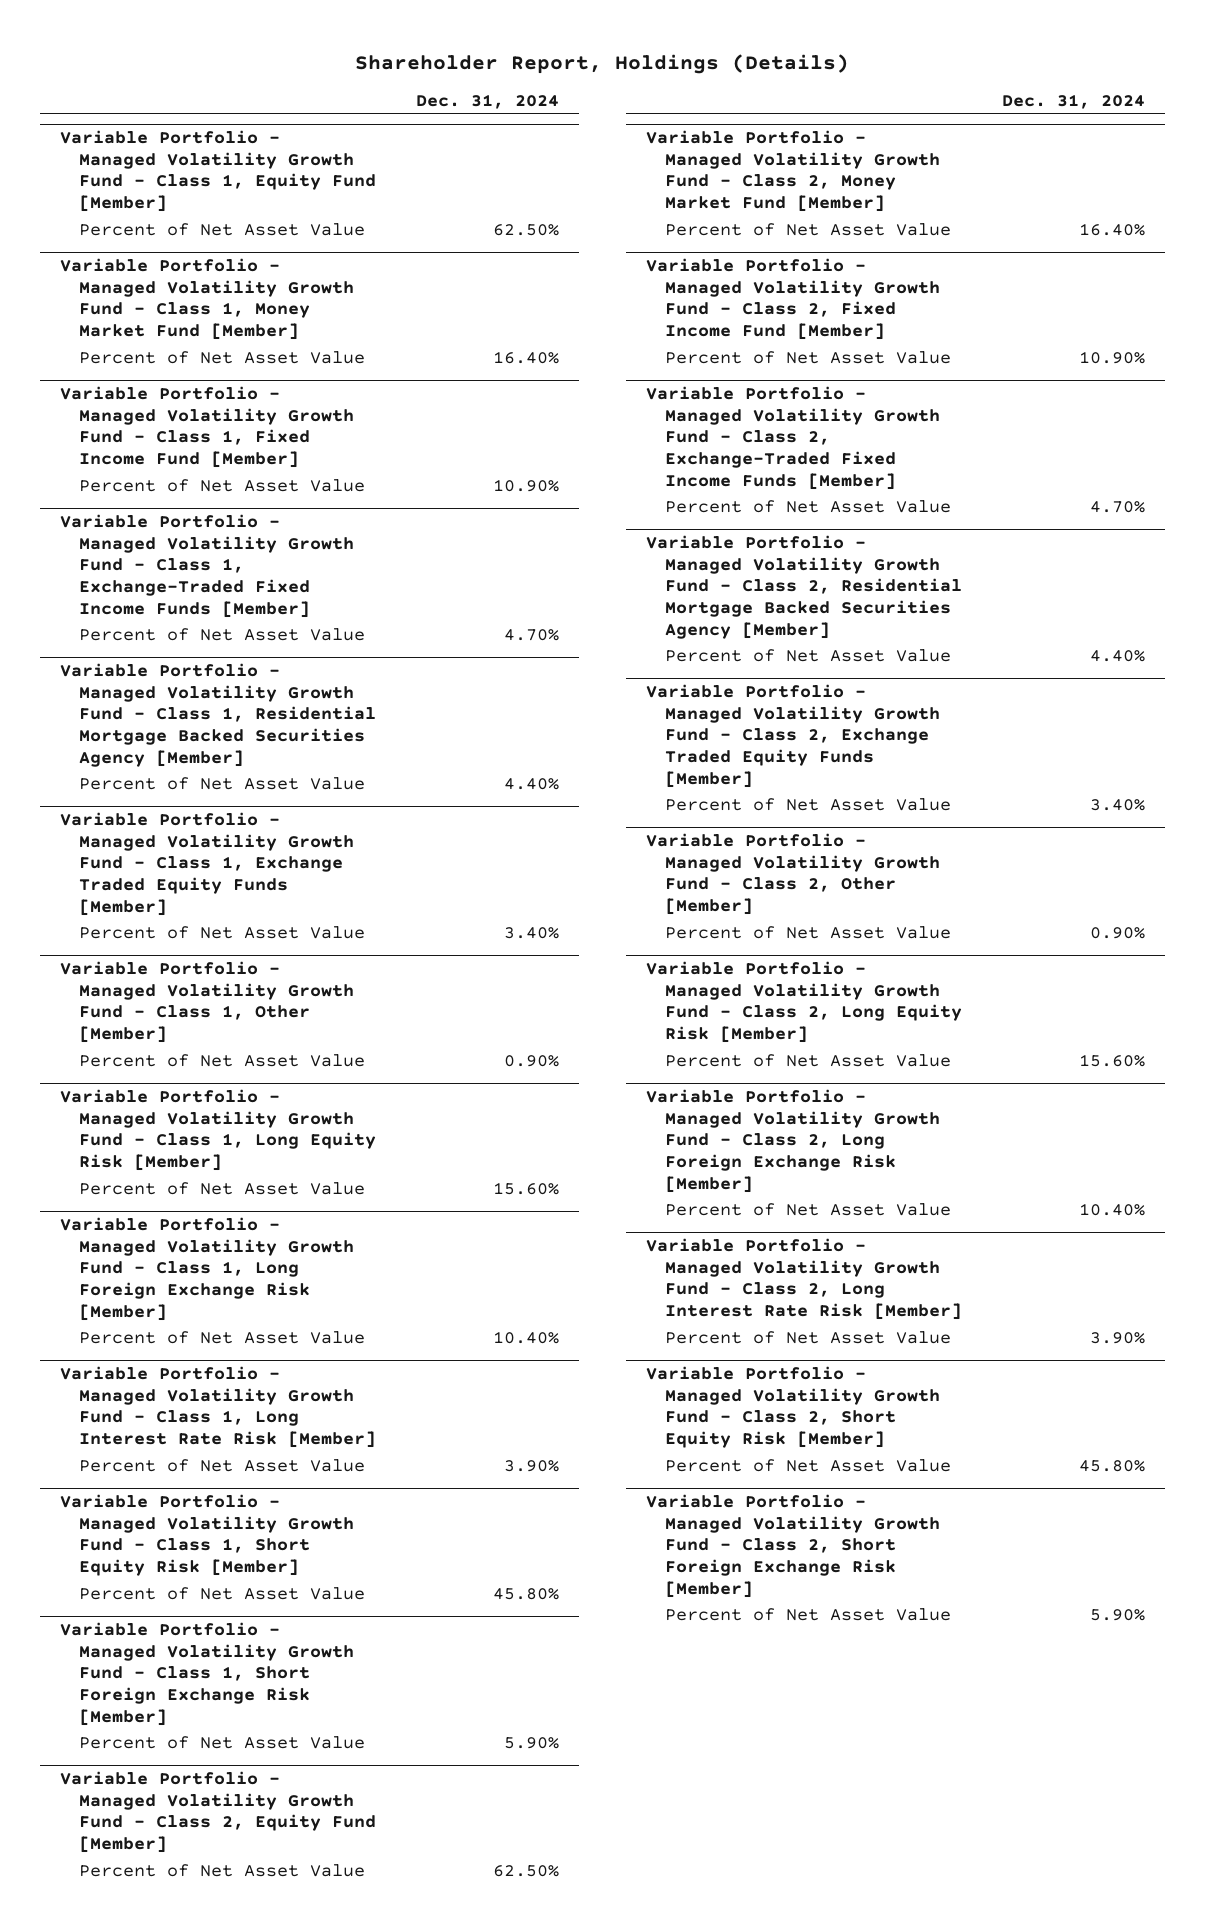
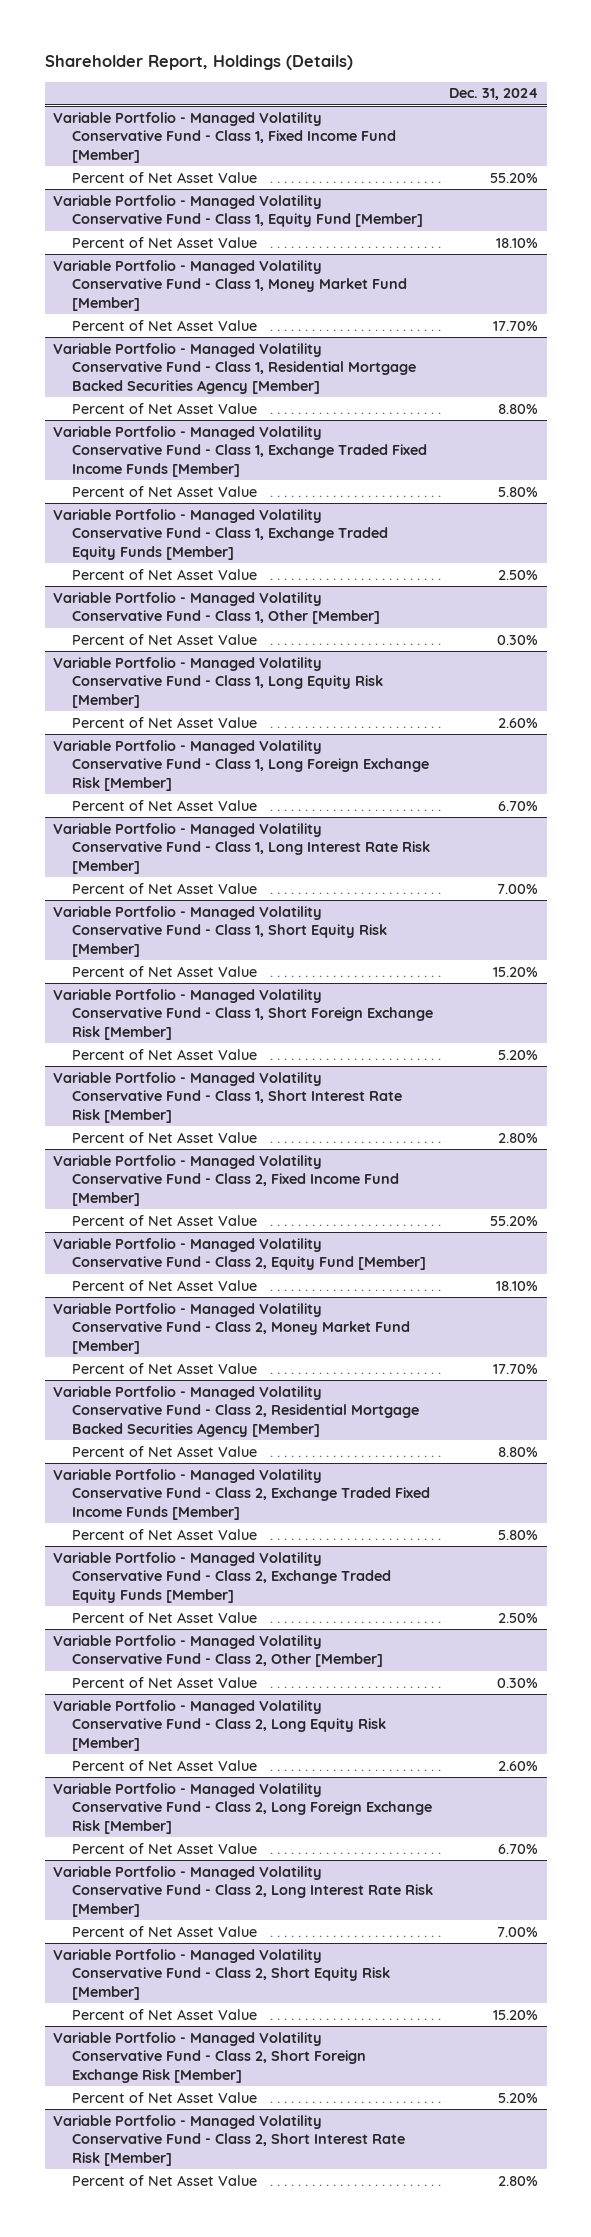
- Variable Portfolio - Managed Volatility Growth Fund - Class 1, Equity Fund [Member]
- Percent of Net Asset Value | 62.50%
- Variable Portfolio - Managed Volatility Growth Fund - Class 1, Money Market Fund [Member]
- Percent of Net Asset Value | 16.40%
- Variable Portfolio - Managed Volatility Growth Fund - Class 1, Fixed Income Fund [Member]
- Percent of Net Asset Value | 10.90%
- Variable Portfolio - Managed Volatility Growth Fund - Class 1, Exchange-Traded Fixed Income Funds [Member]
- Percent of Net Asset Value | 4.70%
- Variable Portfolio - Managed Volatility Growth Fund - Class 1, Residential Mortgage Backed Securities Agency [Member]
- Percent of Net Asset Value | 4.40%
- Variable Portfolio - Managed Volatility Growth Fund - Class 1, Exchange Traded Equity Funds [Member]
- Percent of Net Asset Value | 3.40%
- Variable Portfolio - Managed Volatility Growth Fund - Class 1, Other [Member]
- Percent of Net Asset Value | 0.90%
- Variable Portfolio - Managed Volatility Growth Fund - Class 1, Long Equity Risk [Member]
- Percent of Net Asset Value | 15.60%
- Variable Portfolio - Managed Volatility Growth Fund - Class 1, Long Foreign Exchange Risk [Member]
- Percent of Net Asset Value | 10.40%
- Variable Portfolio - Managed Volatility Growth Fund - Class 1, Long Interest Rate Risk [Member]
- Percent of Net Asset Value | 3.90%
- Variable Portfolio - Managed Volatility Growth Fund - Class 1, Short Equity Risk [Member]
- Percent of Net Asset Value | 45.80%
- Variable Portfolio - Managed Volatility Growth Fund - Class 1, Short Foreign Exchange Risk [Member]
- Percent of Net Asset Value | 5.90%
- Variable Portfolio - Managed Volatility Growth Fund - Class 2, Equity Fund [Member]
- Percent of Net Asset Value | 62.50%
- Variable Portfolio - Managed Volatility Growth Fund - Class 2, Money Market Fund [Member]
- Percent of Net Asset Value | 16.40%
- Variable Portfolio - Managed Volatility Growth Fund - Class 2, Fixed Income Fund [Member]
- Percent of Net Asset Value | 10.90%
- Variable Portfolio - Managed Volatility Growth Fund - Class 2, Exchange-Traded Fixed Income Funds [Member]
- Percent of Net Asset Value | 4.70%
- Variable Portfolio - Managed Volatility Growth Fund - Class 2, Residential Mortgage Backed Securities Agency [Member]
- Percent of Net Asset Value | 4.40%
- Variable Portfolio - Managed Volatility Growth Fund - Class 2, Exchange Traded Equity Funds [Member]
- Percent of Net Asset Value | 3.40%
- Variable Portfolio - Managed Volatility Growth Fund - Class 2, Other [Member]
- Percent of Net Asset Value | 0.90%
- Variable Portfolio - Managed Volatility Growth Fund - Class 2, Long Equity Risk [Member]
- Percent of Net Asset Value | 15.60%
- Variable Portfolio - Managed Volatility Growth Fund - Class 2, Long Foreign Exchange Risk [Member]
- Percent of Net Asset Value | 10.40%
- Variable Portfolio - Managed Volatility Growth Fund - Class 2, Long Interest Rate Risk [Member]
- Percent of Net Asset Value | 3.90%
- Variable Portfolio - Managed Volatility Growth Fund - Class 2, Short Equity Risk [Member]
- Percent of Net Asset Value | 45.80%
- Variable Portfolio - Managed Volatility Growth Fund - Class 2, Short Foreign Exchange Risk [Member]
- Percent of Net Asset Value | 5.90%
+ Variable Portfolio - Managed Volatility Conservative Fund - Class 1, Fixed Income Fund [Member]
+ Percent of Net Asset Value | 55.20%
+ Variable Portfolio - Managed Volatility Conservative Fund - Class 1, Equity Fund [Member]
+ Percent of Net Asset Value | 18.10%
+ Variable Portfolio - Managed Volatility Conservative Fund - Class 1, Money Market Fund [Member]
+ Percent of Net Asset Value | 17.70%
+ Variable Portfolio - Managed Volatility Conservative Fund - Class 1, Residential Mortgage Backed Securities Agency [Member]
+ Percent of Net Asset Value | 8.80%
+ Variable Portfolio - Managed Volatility Conservative Fund - Class 1, Exchange Traded Fixed Income Funds [Member]
+ Percent of Net Asset Value | 5.80%
+ Variable Portfolio - Managed Volatility Conservative Fund - Class 1, Exchange Traded Equity Funds [Member]
+ Percent of Net Asset Value | 2.50%
+ Variable Portfolio - Managed Volatility Conservative Fund - Class 1, Other [Member]
+ Percent of Net Asset Value | 0.30%
+ Variable Portfolio - Managed Volatility Conservative Fund - Class 1, Long Equity Risk [Member]
+ Percent of Net Asset Value | 2.60%
+ Variable Portfolio - Managed Volatility Conservative Fund - Class 1, Long Foreign Exchange Risk [Member]
+ Percent of Net Asset Value | 6.70%
+ Variable Portfolio - Managed Volatility Conservative Fund - Class 1, Long Interest Rate Risk [Member]
+ Percent of Net Asset Value | 7.00%
+ Variable Portfolio - Managed Volatility Conservative Fund - Class 1, Short Equity Risk [Member]
+ Percent of Net Asset Value | 15.20%
+ Variable Portfolio - Managed Volatility Conservative Fund - Class 1, Short Foreign Exchange Risk [Member]
+ Percent of Net Asset Value | 5.20%
+ Variable Portfolio - Managed Volatility Conservative Fund - Class 1, Short Interest Rate Risk [Member]
+ Percent of Net Asset Value | 2.80%
+ Variable Portfolio - Managed Volatility Conservative Fund - Class 2, Fixed Income Fund [Member]
+ Percent of Net Asset Value | 55.20%
+ Variable Portfolio - Managed Volatility Conservative Fund - Class 2, Equity Fund [Member]
+ Percent of Net Asset Value | 18.10%
+ Variable Portfolio - Managed Volatility Conservative Fund - Class 2, Money Market Fund [Member]
+ Percent of Net Asset Value | 17.70%
+ Variable Portfolio - Managed Volatility Conservative Fund - Class 2, Residential Mortgage Backed Securities Agency [Member]
+ Percent of Net Asset Value | 8.80%
+ Variable Portfolio - Managed Volatility Conservative Fund - Class 2, Exchange Traded Fixed Income Funds [Member]
+ Percent of Net Asset Value | 5.80%
+ Variable Portfolio - Managed Volatility Conservative Fund - Class 2, Exchange Traded Equity Funds [Member]
+ Percent of Net Asset Value | 2.50%
+ Variable Portfolio - Managed Volatility Conservative Fund - Class 2, Other [Member]
+ Percent of Net Asset Value | 0.30%
+ Variable Portfolio - Managed Volatility Conservative Fund - Class 2, Long Equity Risk [Member]
+ Percent of Net Asset Value | 2.60%
+ Variable Portfolio - Managed Volatility Conservative Fund - Class 2, Long Foreign Exchange Risk [Member]
+ Percent of Net Asset Value | 6.70%
+ Variable Portfolio - Managed Volatility Conservative Fund - Class 2, Long Interest Rate Risk [Member]
+ Percent of Net Asset Value | 7.00%
+ Variable Portfolio - Managed Volatility Conservative Fund - Class 2, Short Equity Risk [Member]
+ Percent of Net Asset Value | 15.20%
+ Variable Portfolio - Managed Volatility Conservative Fund - Class 2, Short Foreign Exchange Risk [Member]
+ Percent of Net Asset Value | 5.20%
+ Variable Portfolio - Managed Volatility Conservative Fund - Class 2, Short Interest Rate Risk [Member]
+ Percent of Net Asset Value | 2.80%

